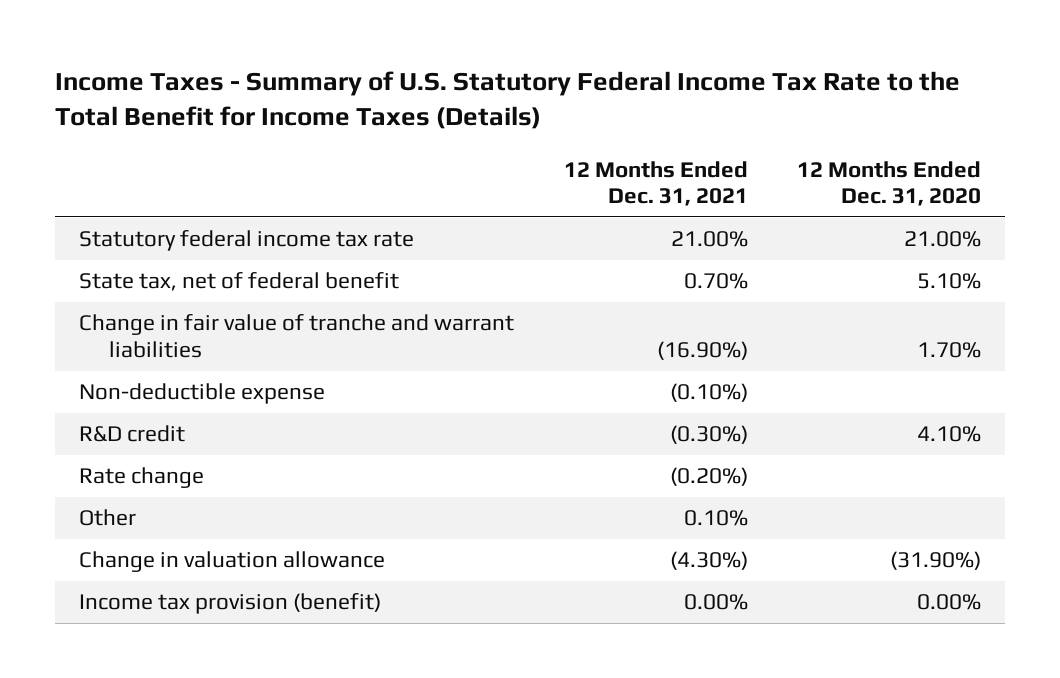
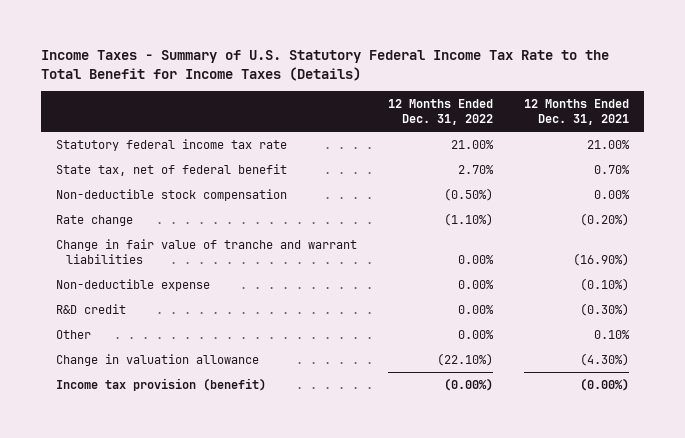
- | 12 Months Ended Dec. 31, 2021 | 12 Months Ended Dec. 31, 2020
+ | 12 Months Ended Dec. 31, 2022 | 12 Months Ended Dec. 31, 2021
+ Non-deductible stock compensation | (0.50%) | 0.00%
moved up: Rate change | (1.10%) | (0.20%)
- Income tax provision (benefit) | 0.00% | 0.00%
+ Income tax provision (benefit) | (0.00%) | (0.00%)

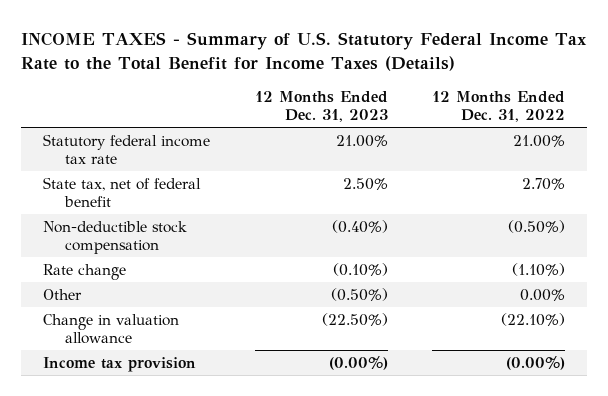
- Income Taxes - Summary of U.S. Statutory Federal Income Tax Rate to the Total Benefit for Income Taxes (Details)
+ INCOME TAXES - Summary of U.S. Statutory Federal Income Tax Rate to the Total Benefit for Income Taxes (Details)
- | 12 Months Ended Dec. 31, 2022 | 12 Months Ended Dec. 31, 2021
+ | 12 Months Ended Dec. 31, 2023 | 12 Months Ended Dec. 31, 2022
- Change in fair value of tranche and warrant liabilities | 0.00% | (16.90%)
- Non-deductible expense | 0.00% | (0.10%)
- R&D credit | 0.00% | (0.30%)
- Income tax provision (benefit) | (0.00%) | (0.00%)
+ Income tax provision | (0.00%) | (0.00%)

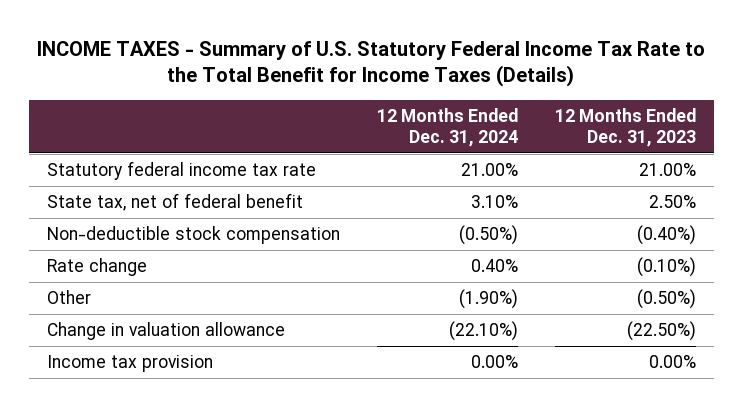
- | 12 Months Ended Dec. 31, 2023 | 12 Months Ended Dec. 31, 2022
+ | 12 Months Ended Dec. 31, 2024 | 12 Months Ended Dec. 31, 2023
- Income tax provision | (0.00%) | (0.00%)
+ Income tax provision | 0.00% | 0.00%

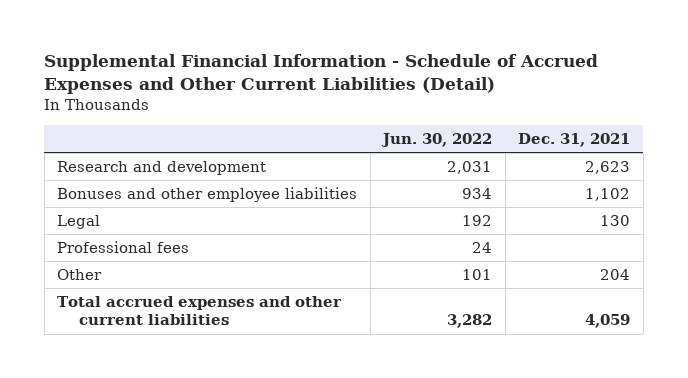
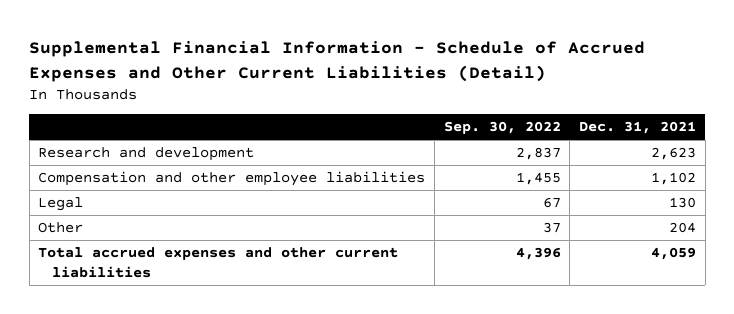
- | Jun. 30, 2022 | Dec. 31, 2021
+ | Sep. 30, 2022 | Dec. 31, 2021
- Bonuses and other employee liabilities | 934 | 1,102
+ Compensation and other employee liabilities | 1,455 | 1,102
- Professional fees | 24 |

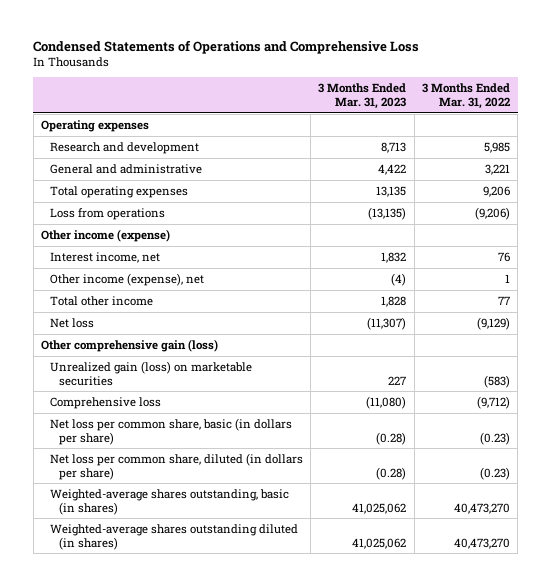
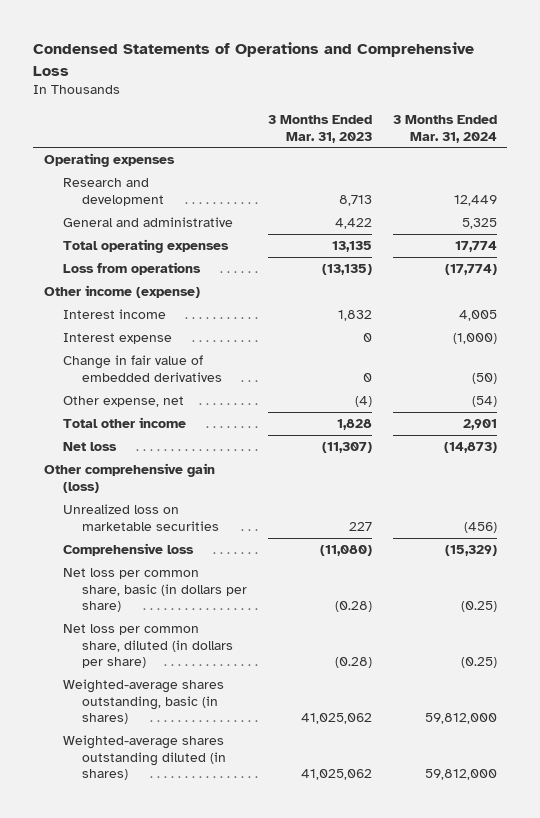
- | 3 Months Ended Mar. 31, 2023 | 3 Months Ended Mar. 31, 2022
+ | 3 Months Ended Mar. 31, 2023 | 3 Months Ended Mar. 31, 2024
- Interest income, net | 1,832 | 76
- Other income (expense), net | (4) | 1
+ Interest income | 1,832 | 4,005
+ Interest expense | 0 | (1,000)
+ Change in fair value of embedded derivatives | 0 | (50)
+ Other expense, net | (4) | (54)
- Unrealized gain (loss) on marketable securities | 227 | (583)
+ Unrealized loss on marketable securities | 227 | (456)

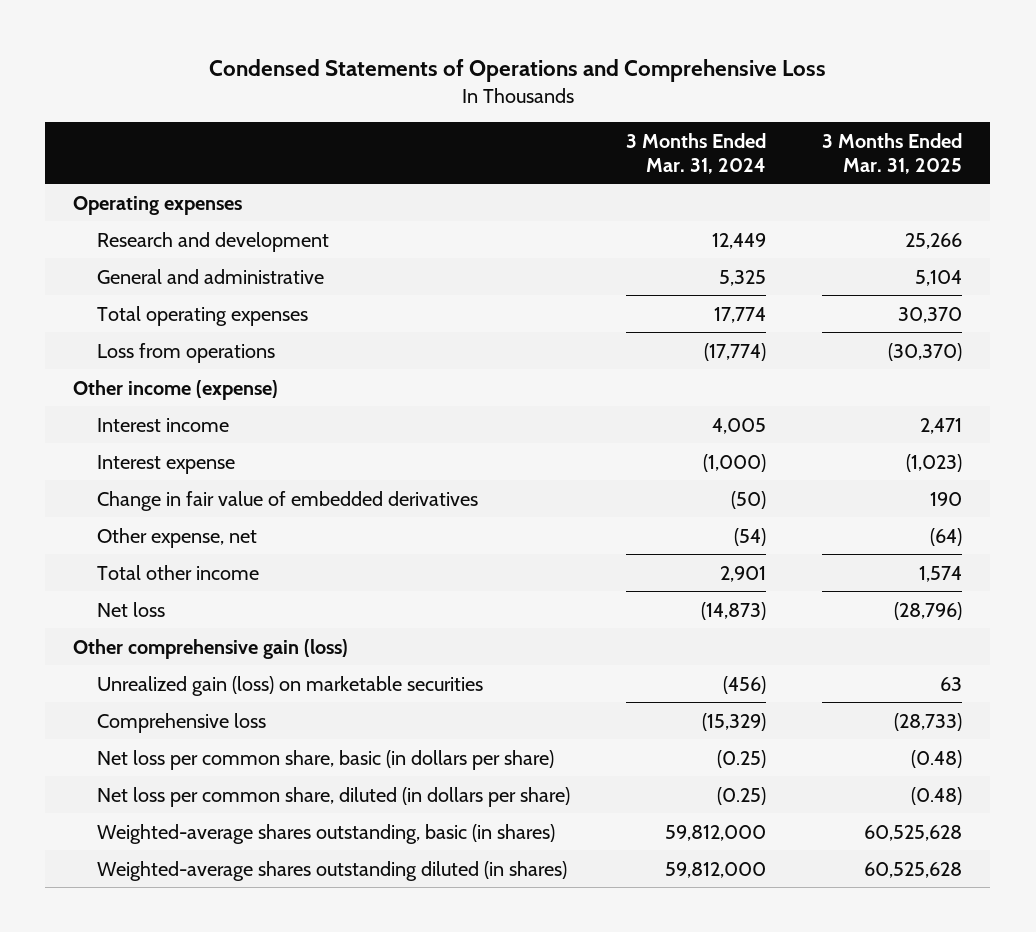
- | 3 Months Ended Mar. 31, 2023 | 3 Months Ended Mar. 31, 2024
+ | 3 Months Ended Mar. 31, 2024 | 3 Months Ended Mar. 31, 2025
- Unrealized loss on marketable securities | 227 | (456)
+ Unrealized gain (loss) on marketable securities | (456) | 63

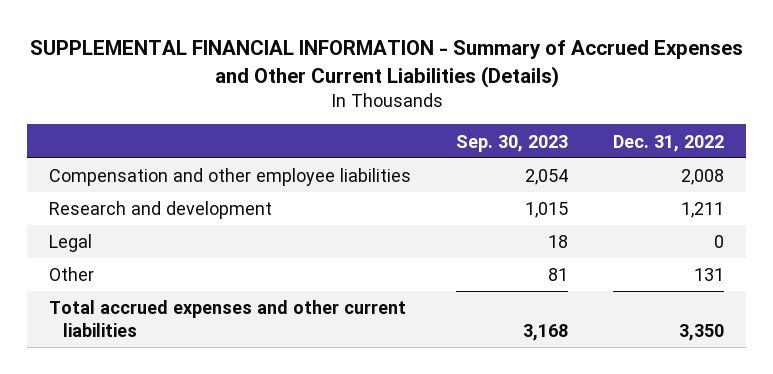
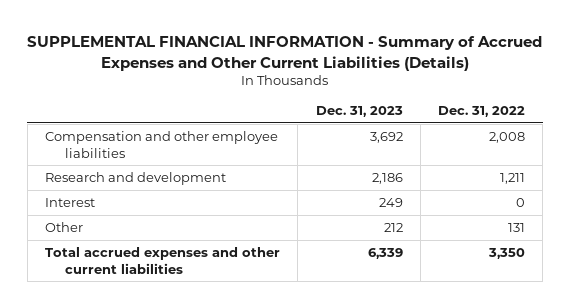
- | Sep. 30, 2023 | Dec. 31, 2022
+ | Dec. 31, 2023 | Dec. 31, 2022
- Legal | 18 | 0
+ Interest | 249 | 0

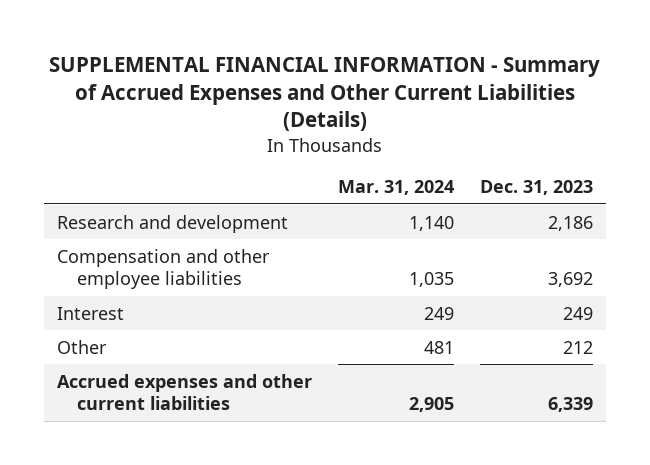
- | Dec. 31, 2023 | Dec. 31, 2022
+ | Mar. 31, 2024 | Dec. 31, 2023
moved down: Compensation and other employee liabilities | 1,035 | 3,692
- Total accrued expenses and other current liabilities | 6,339 | 3,350
+ Accrued expenses and other current liabilities | 2,905 | 6,339

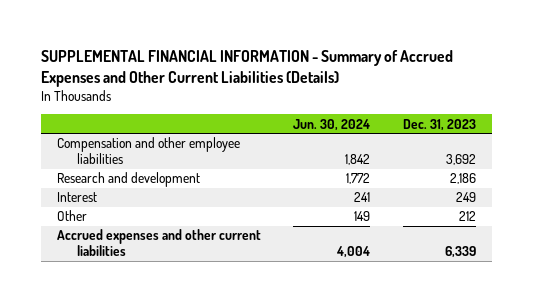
- | Mar. 31, 2024 | Dec. 31, 2023
+ | Jun. 30, 2024 | Dec. 31, 2023
moved down: Research and development | 1,772 | 2,186

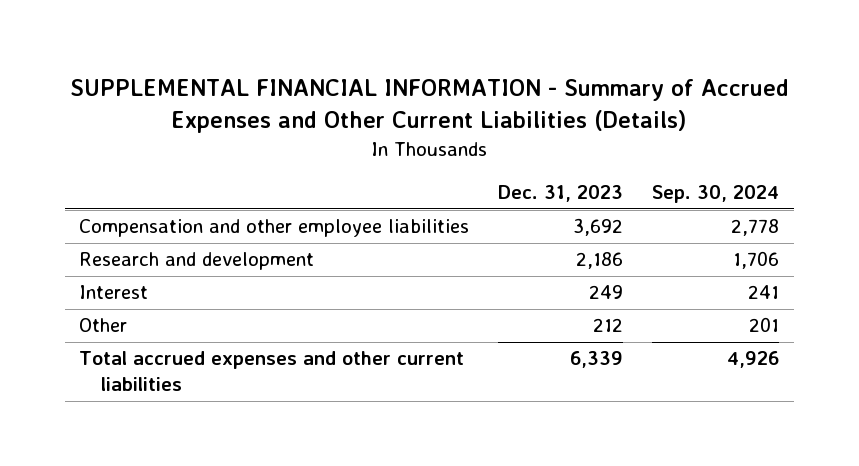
- | Jun. 30, 2024 | Dec. 31, 2023
+ | Dec. 31, 2023 | Sep. 30, 2024
- Accrued expenses and other current liabilities | 4,004 | 6,339
+ Total accrued expenses and other current liabilities | 6,339 | 4,926

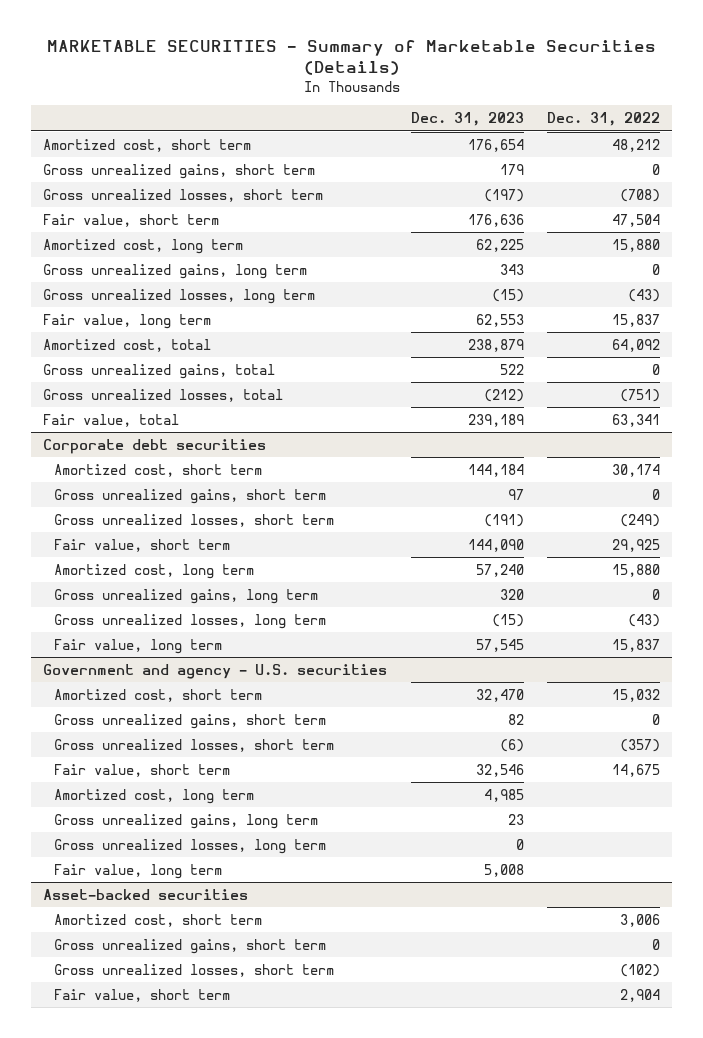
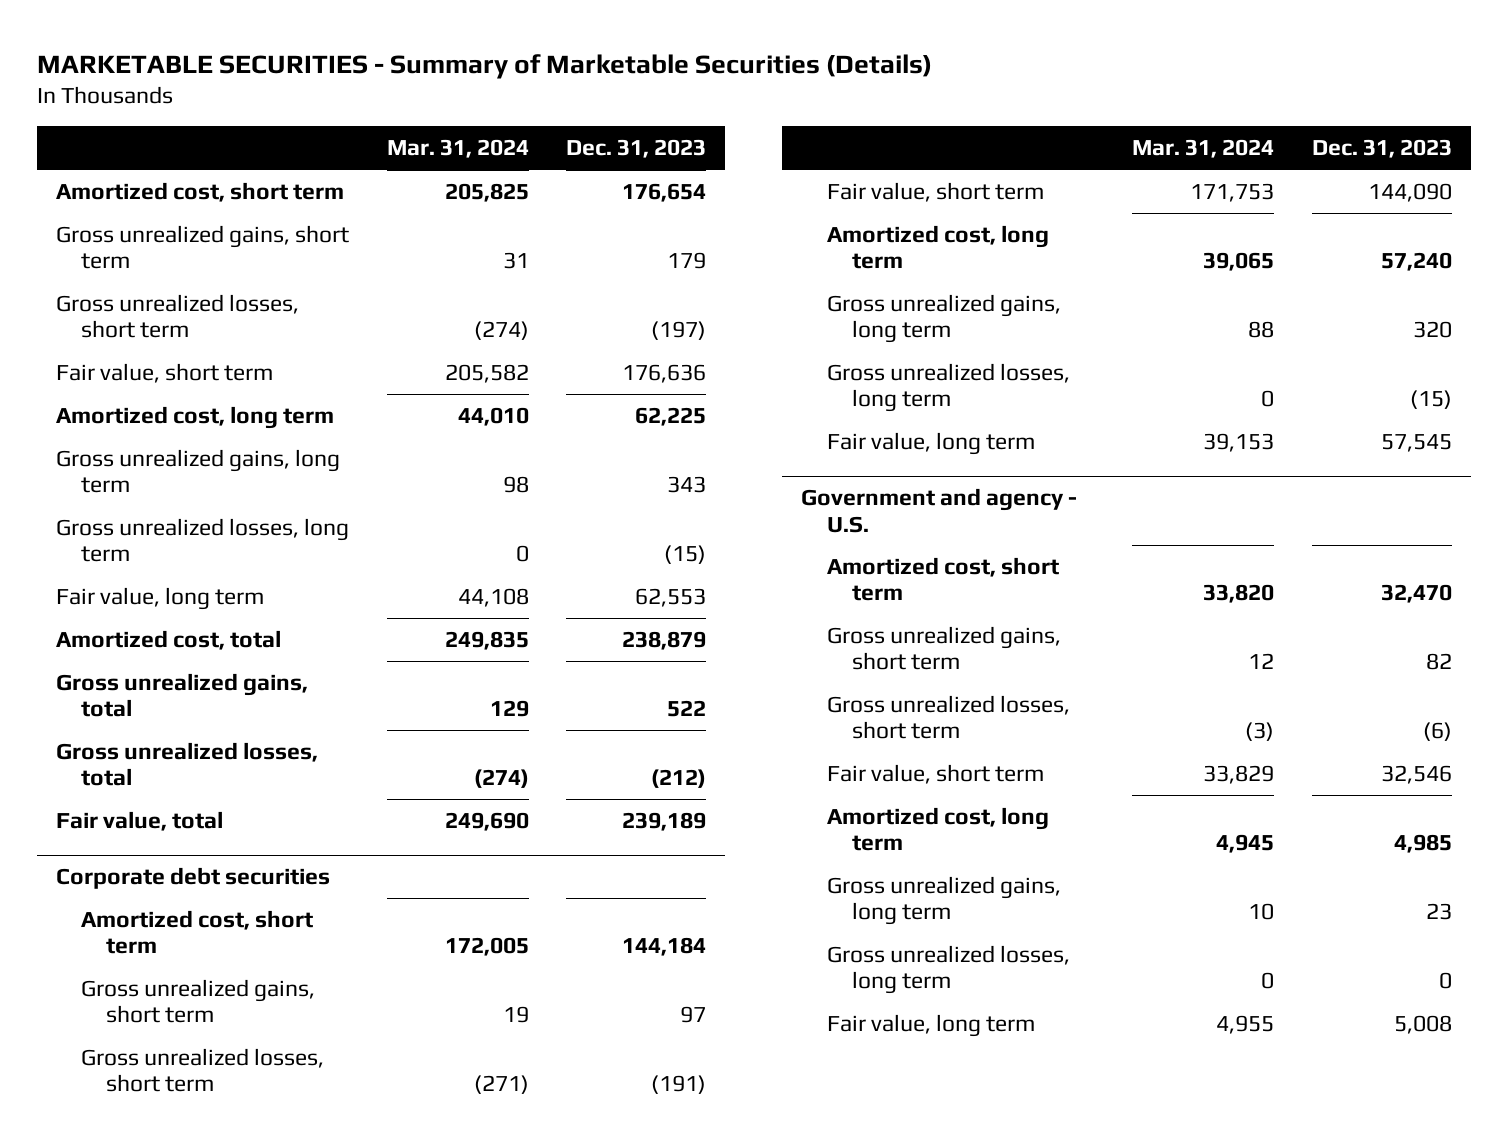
- | Dec. 31, 2023 | Dec. 31, 2022
+ | Mar. 31, 2024 | Dec. 31, 2023
- Government and agency - U.S. securities
+ Government and agency - U.S.
- Asset-backed securities
- Amortized cost, short term | | 3,006
- Gross unrealized gains, short term | | 0
- Gross unrealized losses, short term | | (102)
- Fair value, short term | | 2,904

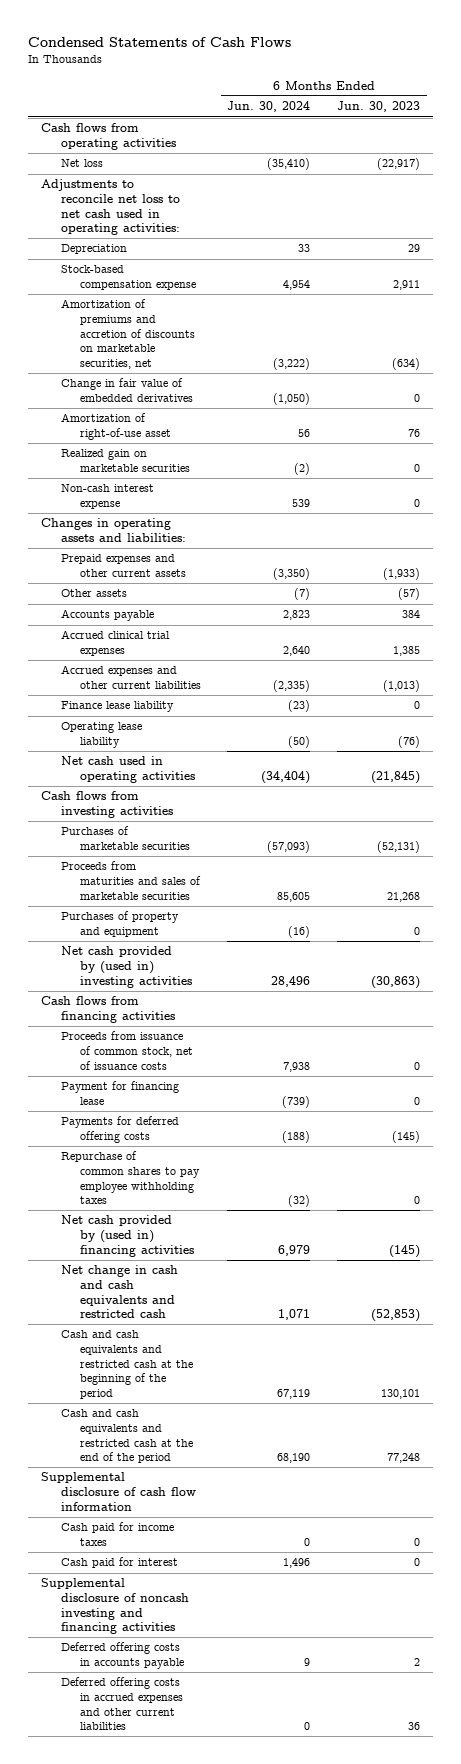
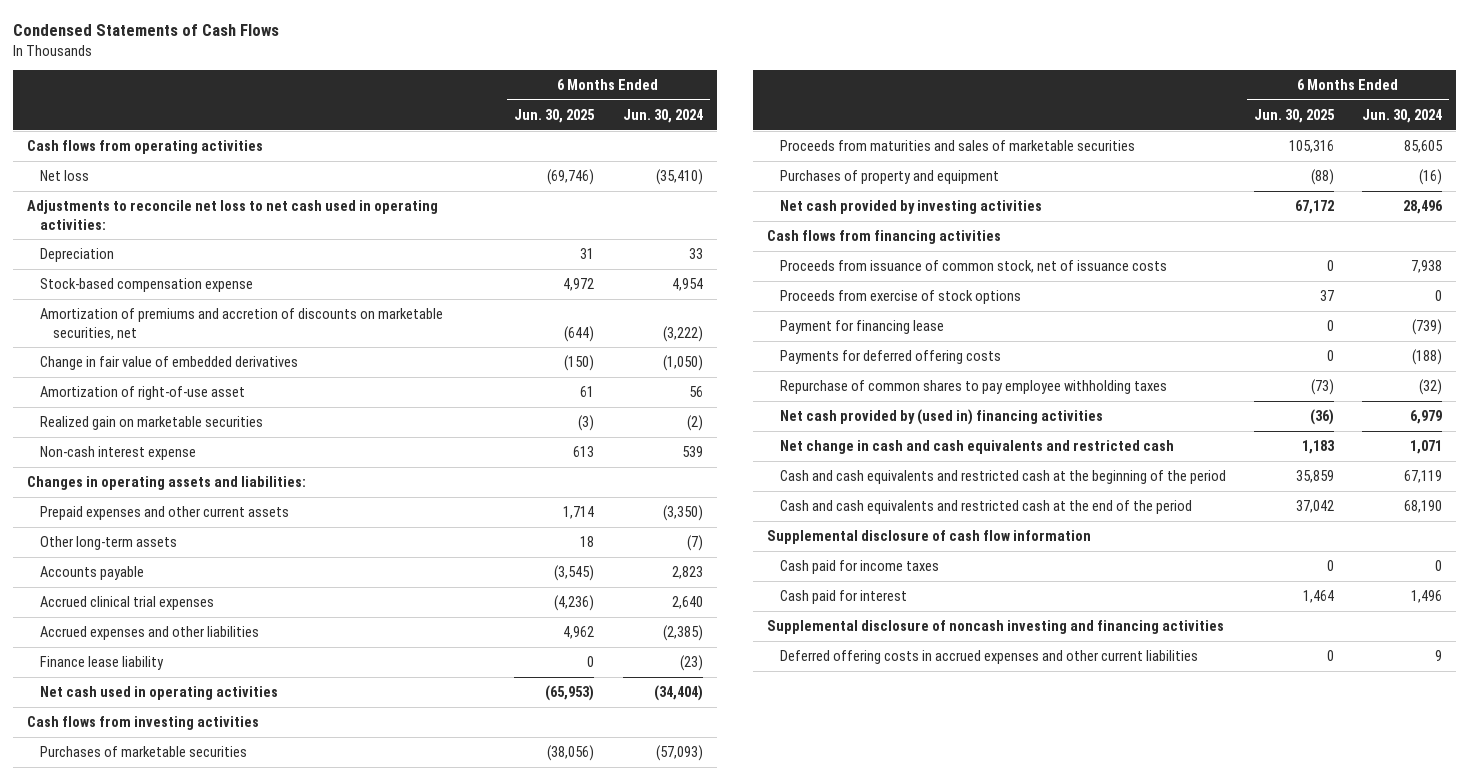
- | 6 Months Ended Jun. 30, 2024 | 6 Months Ended Jun. 30, 2023
+ | 6 Months Ended Jun. 30, 2025 | 6 Months Ended Jun. 30, 2024
- Other assets | (7) | (57)
+ Other long-term assets | 18 | (7)
- Accrued expenses and other current liabilities | (2,335) | (1,013)
+ Accrued expenses and other liabilities | 4,962 | (2,385)
- Operating lease liability | (50) | (76)
- Net cash provided by (used in) investing activities | 28,496 | (30,863)
+ Net cash provided by investing activities | 67,172 | 28,496
+ Proceeds from exercise of stock options | 37 | 0
- Deferred offering costs in accounts payable | 9 | 2
- Deferred offering costs in accrued expenses and other current liabilities | 0 | 36
+ Deferred offering costs in accrued expenses and other current liabilities | 0 | 9

